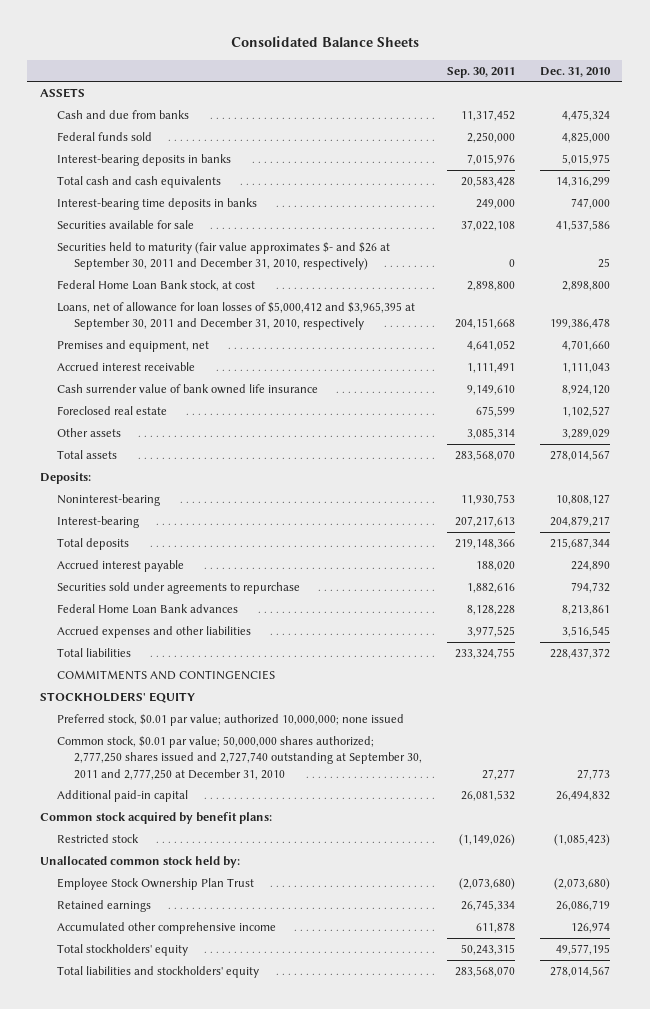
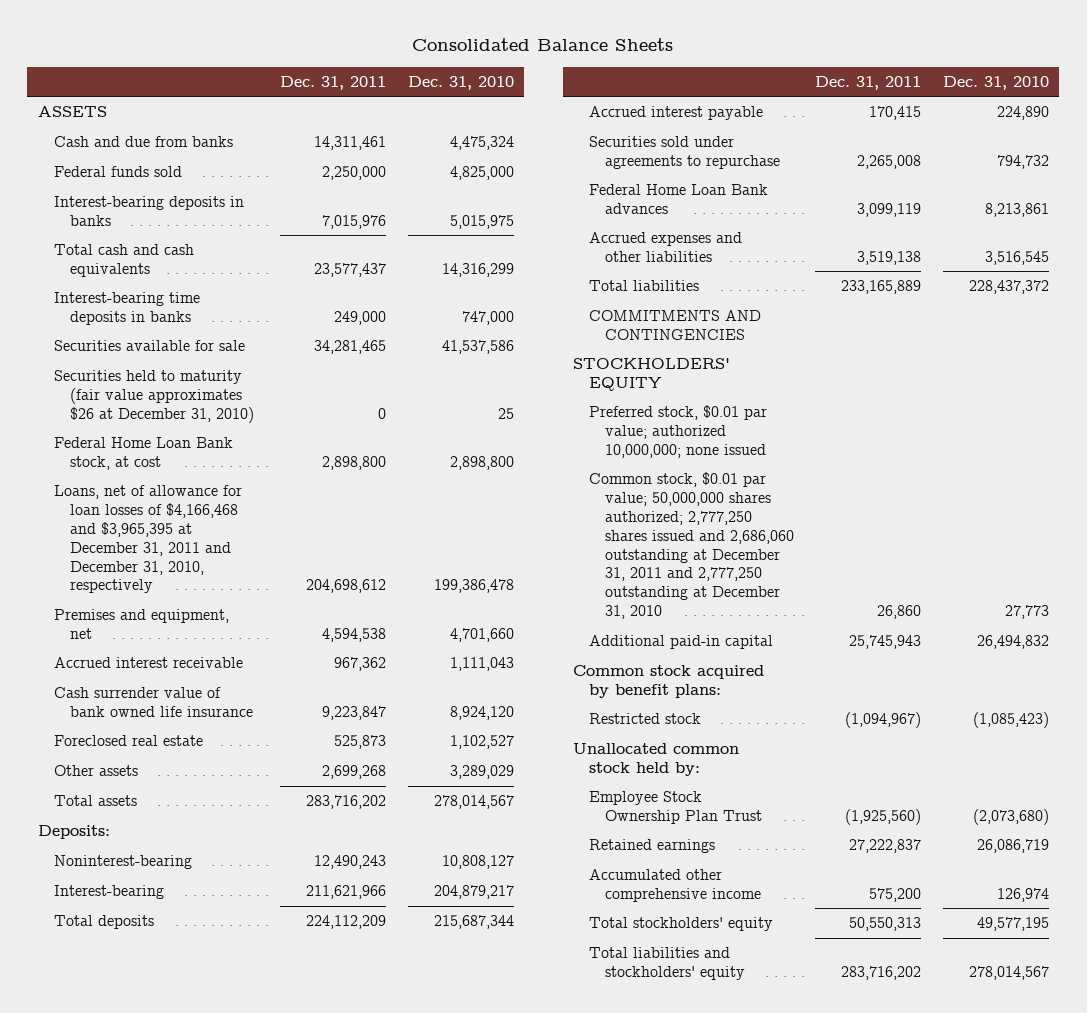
- | Sep. 30, 2011 | Dec. 31, 2010
+ | Dec. 31, 2011 | Dec. 31, 2010
- Securities held to maturity (fair value approximates $- and $26 at September 30, 2011 and December 31, 2010, respectively) | 0 | 25
+ Securities held to maturity (fair value approximates $26 at December 31, 2010) | 0 | 25
- Loans, net of allowance for loan losses of $5,000,412 and $3,965,395 at September 30, 2011 and December 31, 2010, respectively | 204,151,668 | 199,386,478
+ Loans, net of allowance for loan losses of $4,166,468 and $3,965,395 at December 31, 2011 and December 31, 2010, respectively | 204,698,612 | 199,386,478
- Common stock, $0.01 par value; 50,000,000 shares authorized; 2,777,250 shares issued and 2,727,740 outstanding at September 30, 2011 and 2,777,250 at December 31, 2010 | 27,277 | 27,773
+ Common stock, $0.01 par value; 50,000,000 shares authorized; 2,777,250 shares issued and 2,686,060 outstanding at December 31, 2011 and 2,777,250 outstanding at December 31, 2010 | 26,860 | 27,773

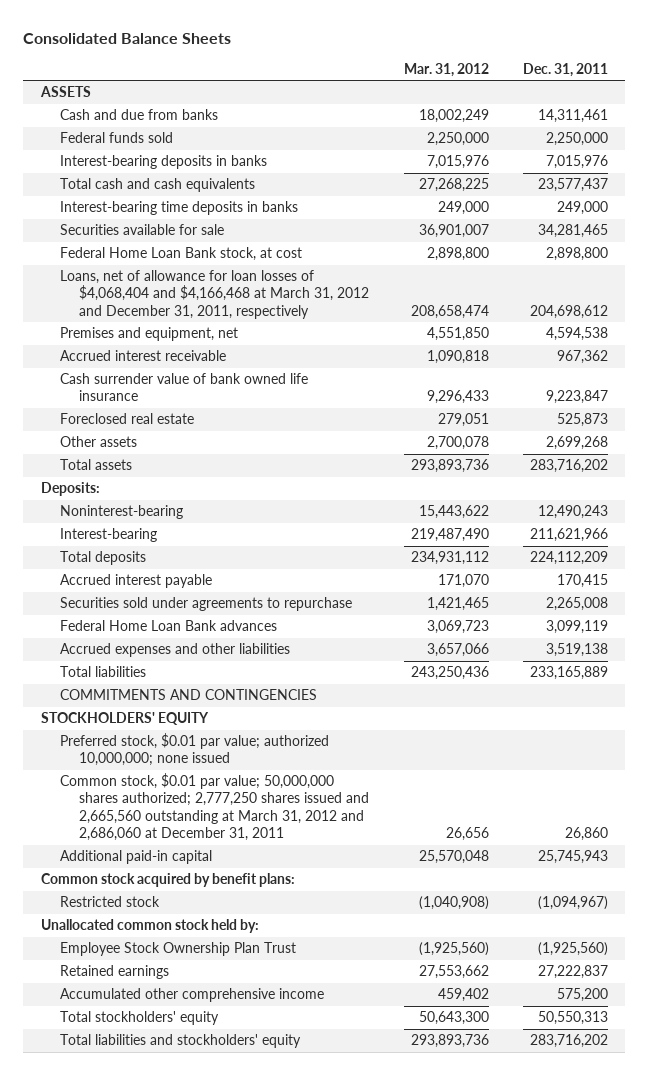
- | Dec. 31, 2011 | Dec. 31, 2010
+ | Mar. 31, 2012 | Dec. 31, 2011
- Securities held to maturity (fair value approximates $26 at December 31, 2010) | 0 | 25
- Loans, net of allowance for loan losses of $4,166,468 and $3,965,395 at December 31, 2011 and December 31, 2010, respectively | 204,698,612 | 199,386,478
+ Loans, net of allowance for loan losses of $4,068,404 and $4,166,468 at March 31, 2012 and December 31, 2011, respectively | 208,658,474 | 204,698,612
- Common stock, $0.01 par value; 50,000,000 shares authorized; 2,777,250 shares issued and 2,686,060 outstanding at December 31, 2011 and 2,777,250 outstanding at December 31, 2010 | 26,860 | 27,773
+ Common stock, $0.01 par value; 50,000,000 shares authorized; 2,777,250 shares issued and 2,665,560 outstanding at March 31, 2012 and 2,686,060 at December 31, 2011 | 26,656 | 26,860

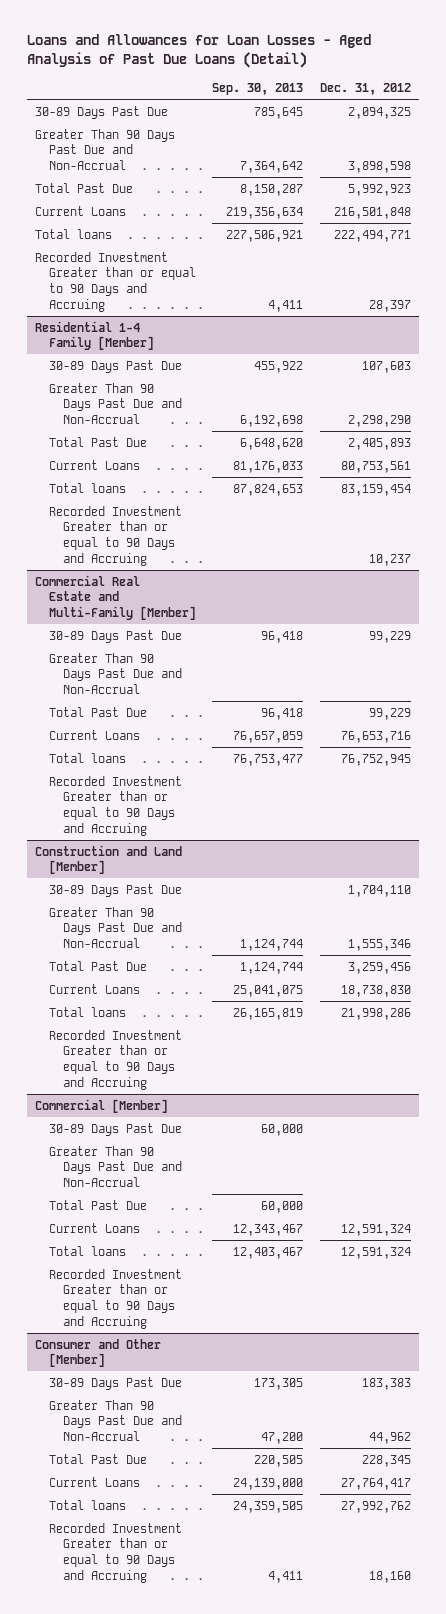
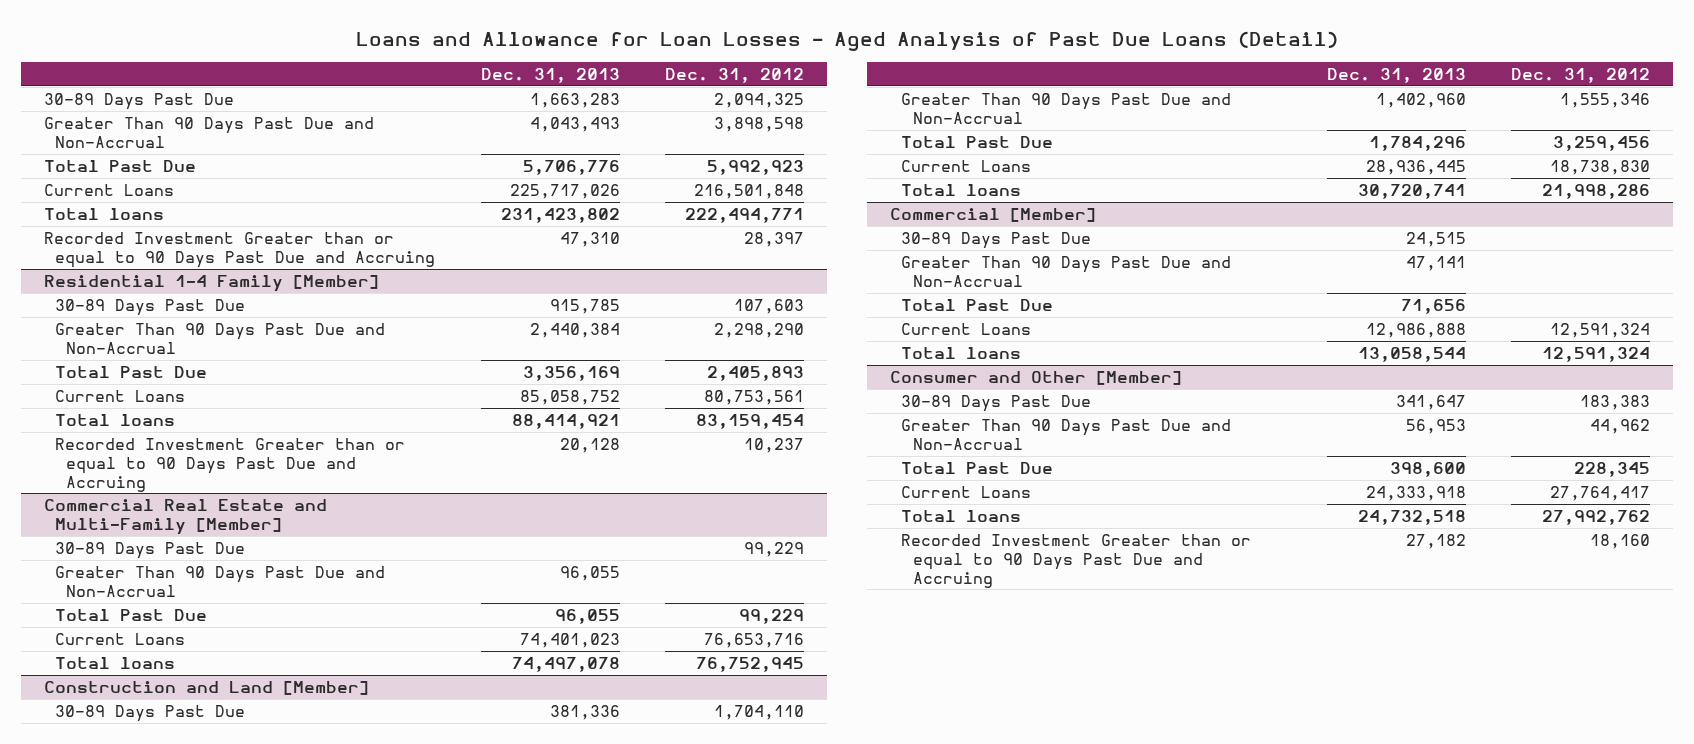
- Loans and Allowances for Loan Losses - Aged Analysis of Past Due Loans (Detail)
+ Loans and Allowance for Loan Losses - Aged Analysis of Past Due Loans (Detail)
- | Sep. 30, 2013 | Dec. 31, 2012
+ | Dec. 31, 2013 | Dec. 31, 2012
- Recorded Investment Greater than or equal to 90 Days and Accruing | 4,411 | 28,397
+ Recorded Investment Greater than or equal to 90 Days Past Due and Accruing | 47,310 | 28,397
@ Residential 1-4 Family [Member]
- Recorded Investment Greater than or equal to 90 Days and Accruing | | 10,237
+ Recorded Investment Greater than or equal to 90 Days Past Due and Accruing | 20,128 | 10,237
@ Commercial Real Estate and Multi-Family [Member]
- Recorded Investment Greater than or equal to 90 Days and Accruing
@ Construction and Land [Member]
- Recorded Investment Greater than or equal to 90 Days and Accruing
@ Commercial [Member]
- Recorded Investment Greater than or equal to 90 Days and Accruing
@ Consumer and Other [Member]
- Recorded Investment Greater than or equal to 90 Days and Accruing | 4,411 | 18,160
+ Recorded Investment Greater than or equal to 90 Days Past Due and Accruing | 27,182 | 18,160

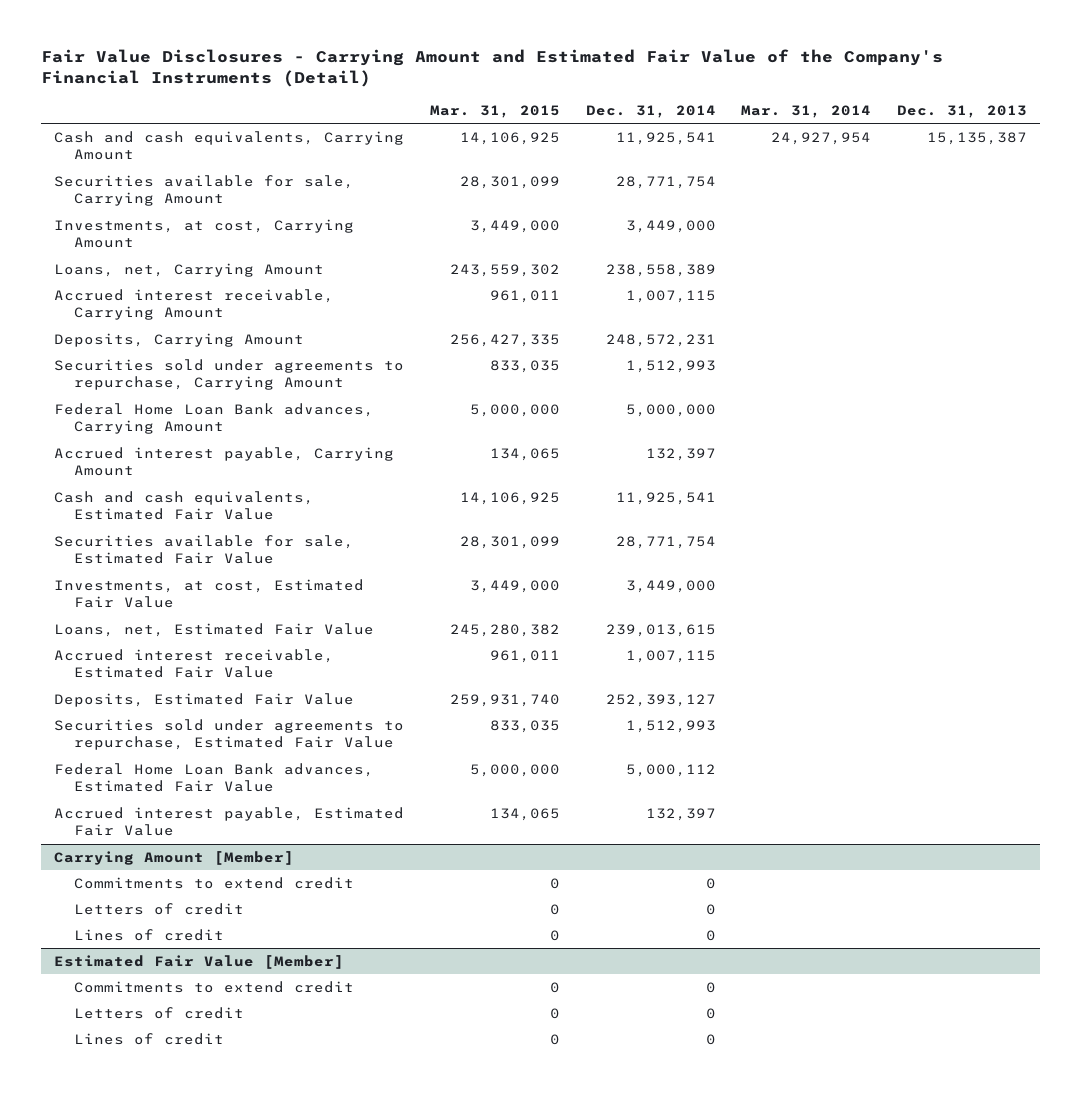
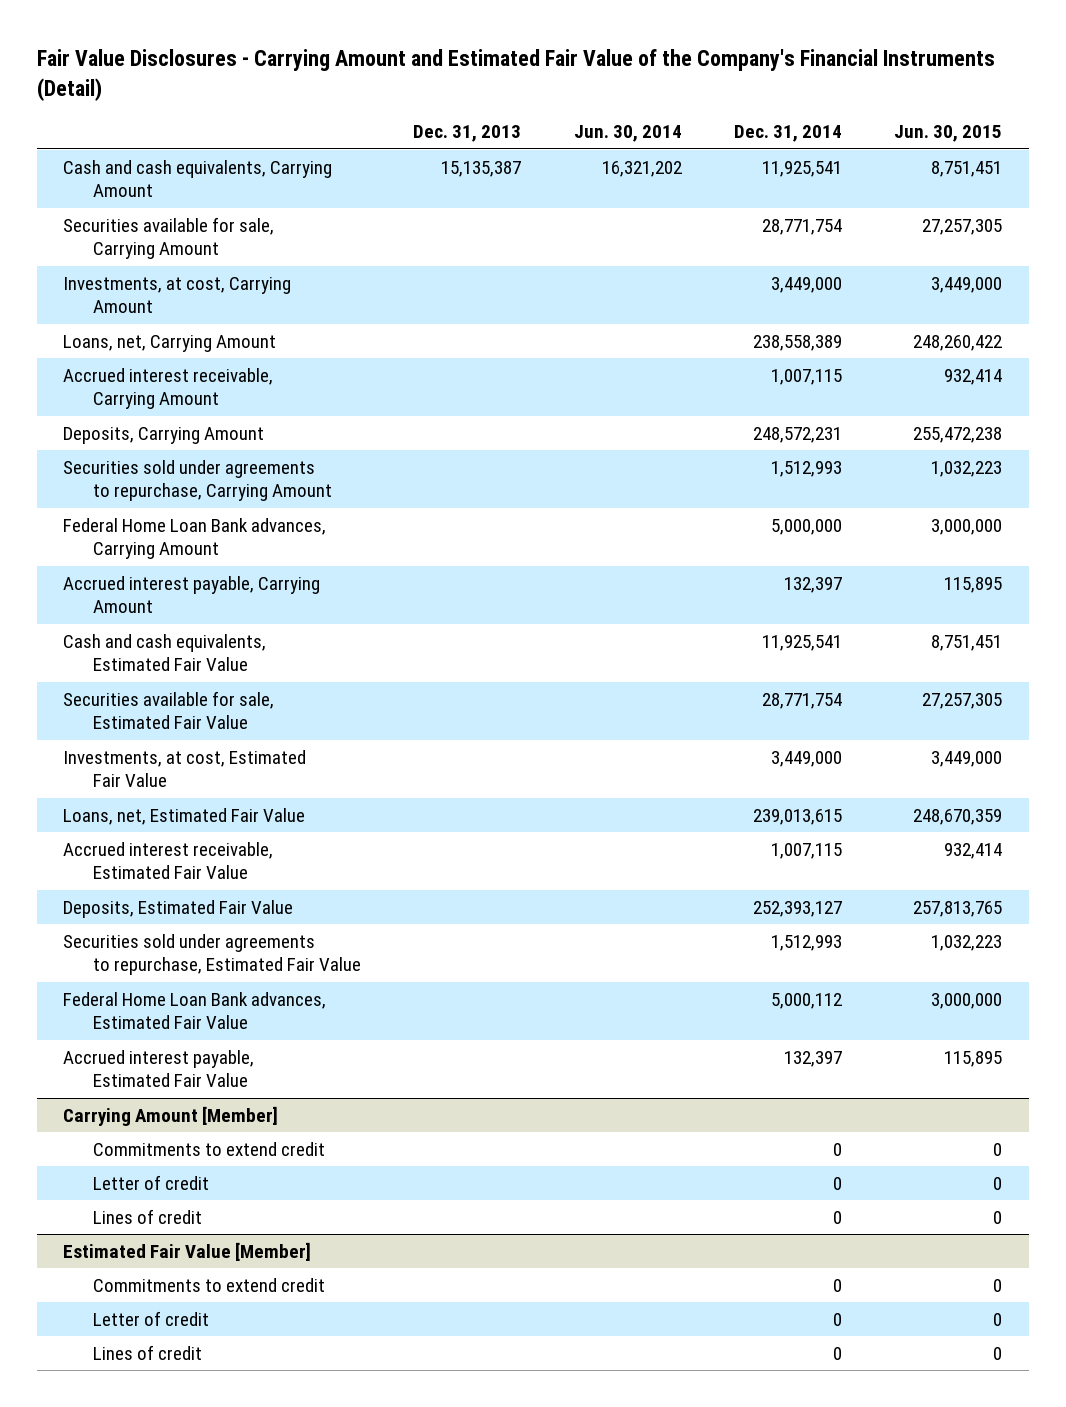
- | Mar. 31, 2015 | Dec. 31, 2014 | Mar. 31, 2014 | Dec. 31, 2013
+ | Dec. 31, 2013 | Jun. 30, 2014 | Dec. 31, 2014 | Jun. 30, 2015
@ Carrying Amount [Member]
- Letters of credit | 0 | 0 | |
+ Letter of credit | | | 0 | 0
@ Estimated Fair Value [Member]
- Letters of credit | 0 | 0 | |
+ Letter of credit | | | 0 | 0

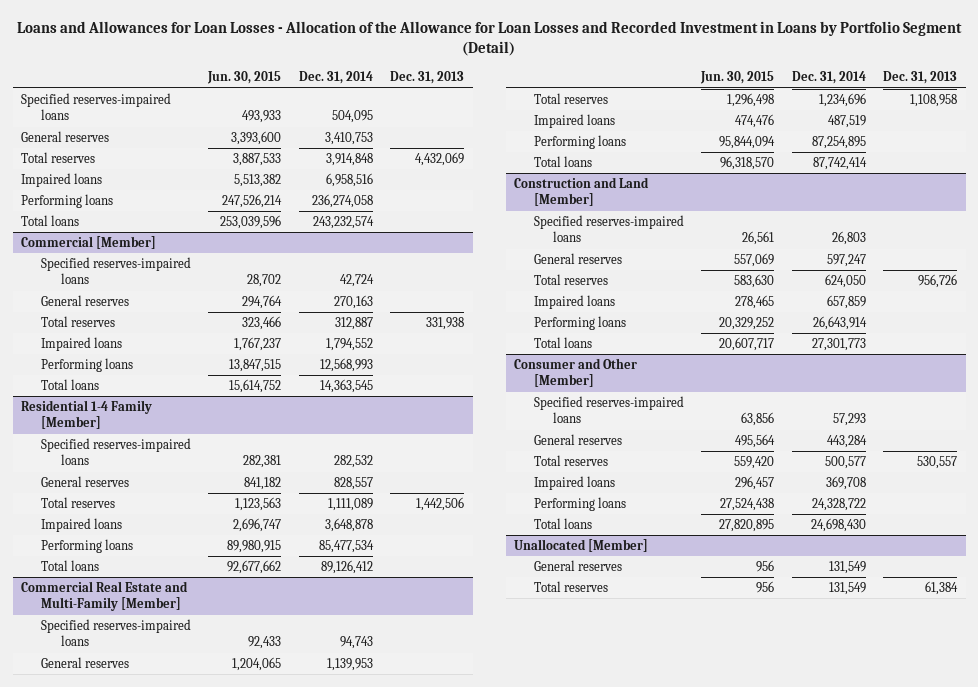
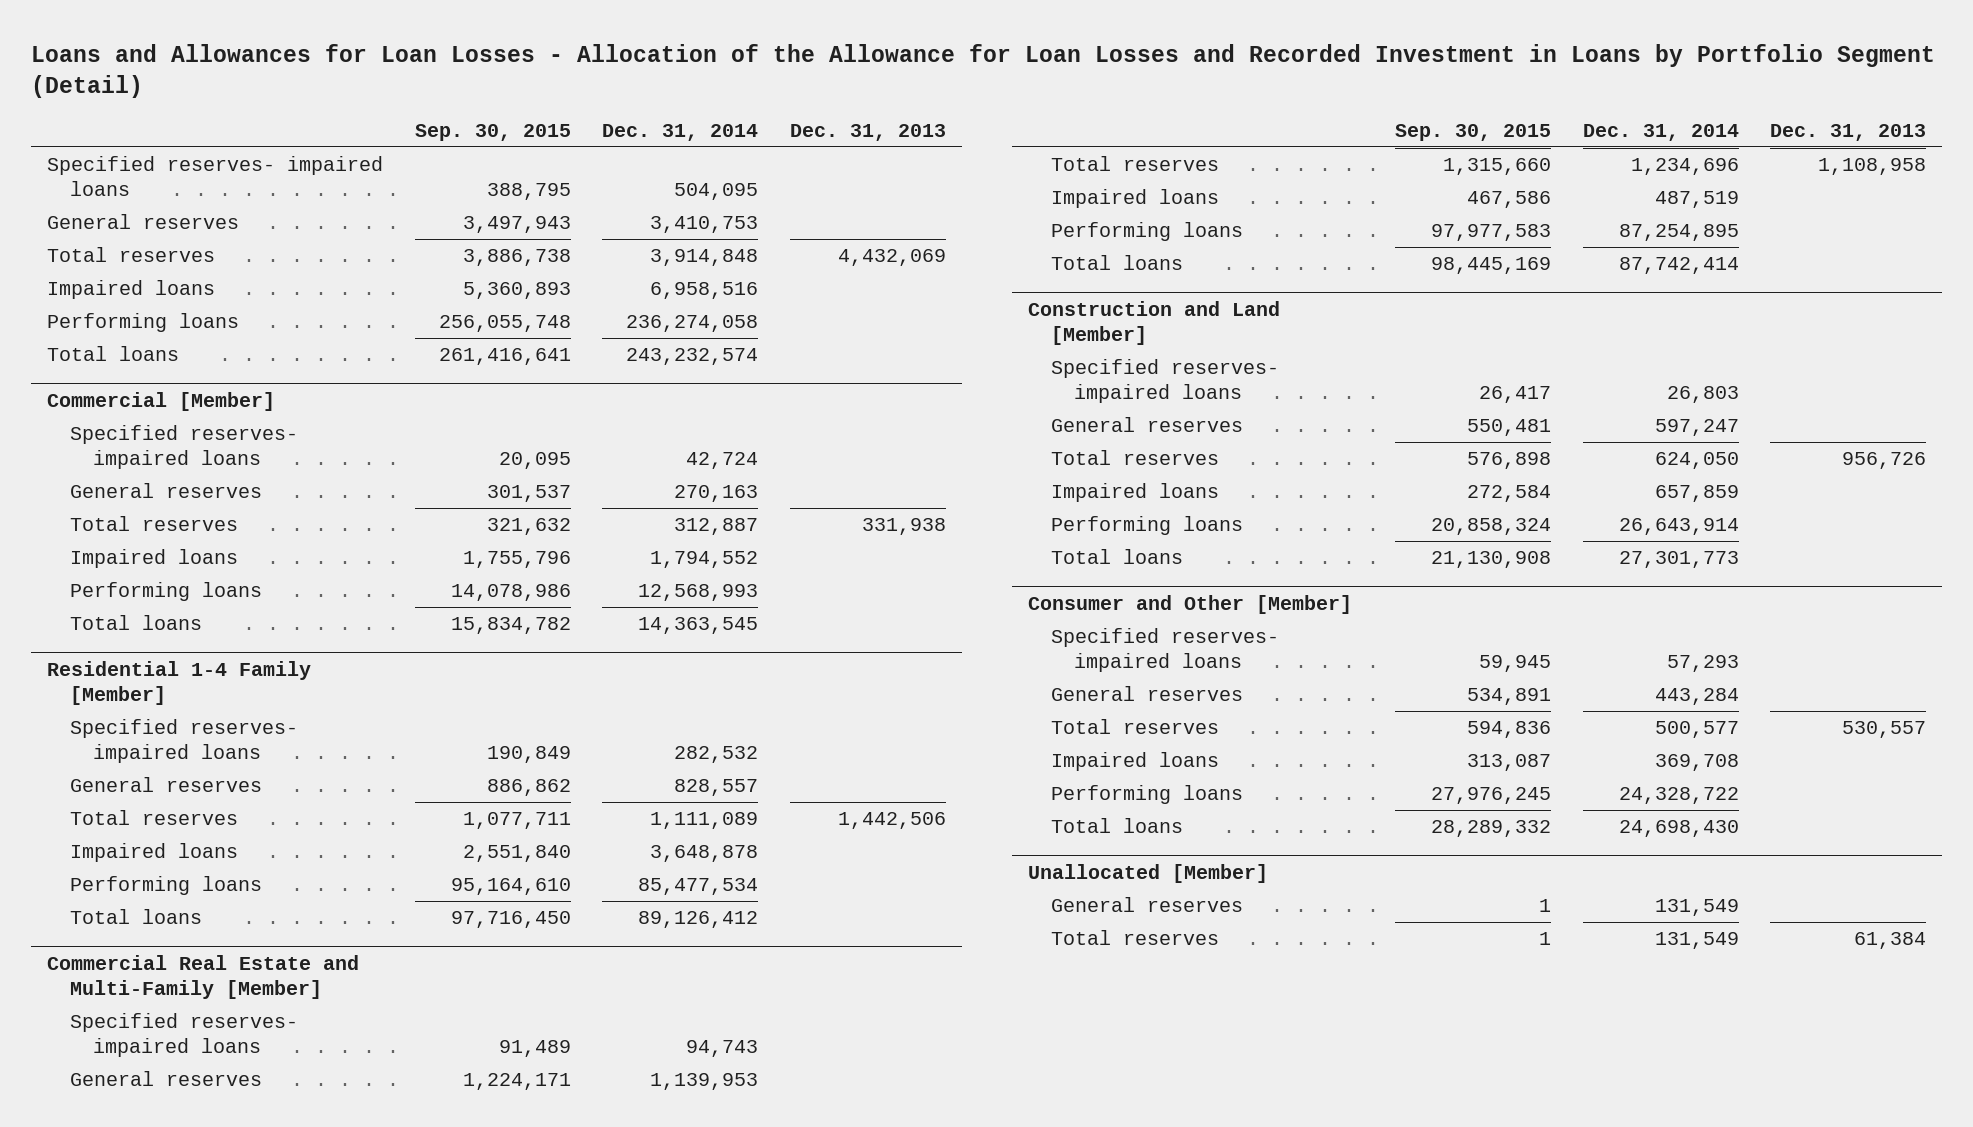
- | Jun. 30, 2015 | Dec. 31, 2014 | Dec. 31, 2013
+ | Sep. 30, 2015 | Dec. 31, 2014 | Dec. 31, 2013
- Specified reserves-impaired loans | 493,933 | 504,095 |
+ Specified reserves- impaired loans | 388,795 | 504,095 |
@ Commercial [Member]
- Specified reserves-impaired loans | 28,702 | 42,724 |
+ Specified reserves- impaired loans | 20,095 | 42,724 |
@ Residential 1-4 Family [Member]
- Specified reserves-impaired loans | 282,381 | 282,532 |
+ Specified reserves- impaired loans | 190,849 | 282,532 |
@ Commercial Real Estate and Multi-Family [Member]
- Specified reserves-impaired loans | 92,433 | 94,743 |
+ Specified reserves- impaired loans | 91,489 | 94,743 |
@ Construction and Land [Member]
- Specified reserves-impaired loans | 26,561 | 26,803 |
+ Specified reserves- impaired loans | 26,417 | 26,803 |
@ Consumer and Other [Member]
- Specified reserves-impaired loans | 63,856 | 57,293 |
+ Specified reserves- impaired loans | 59,945 | 57,293 |

